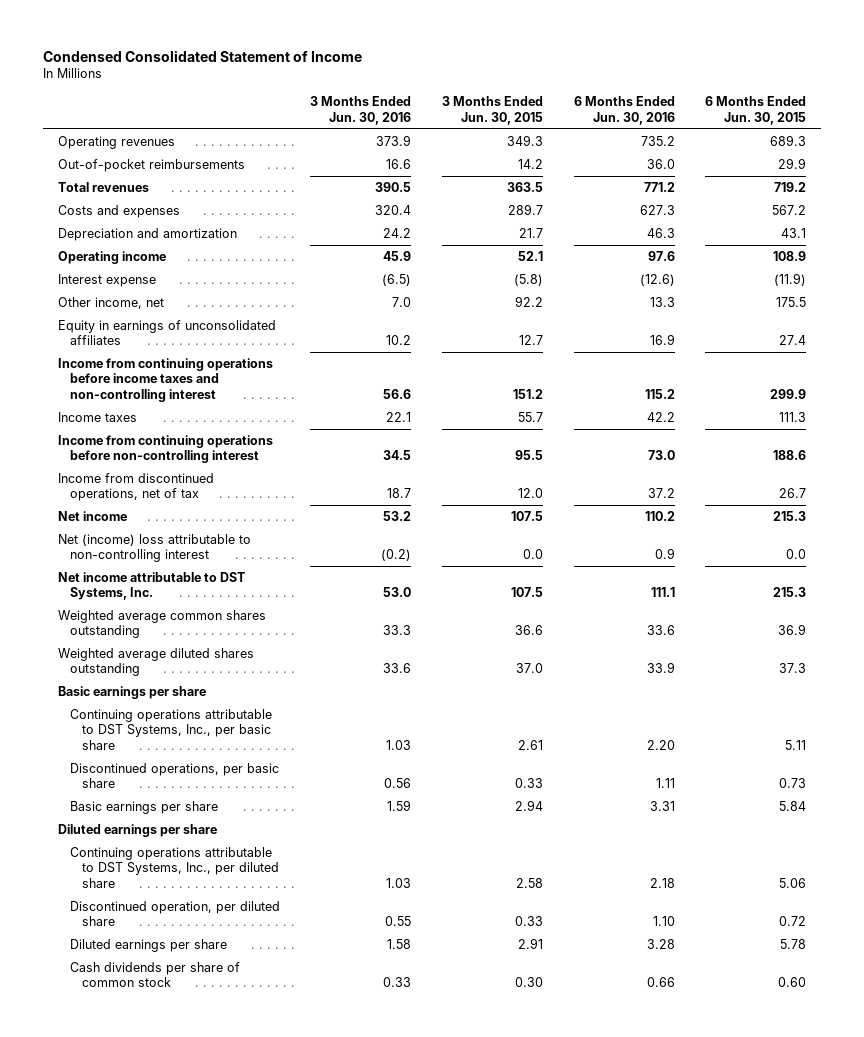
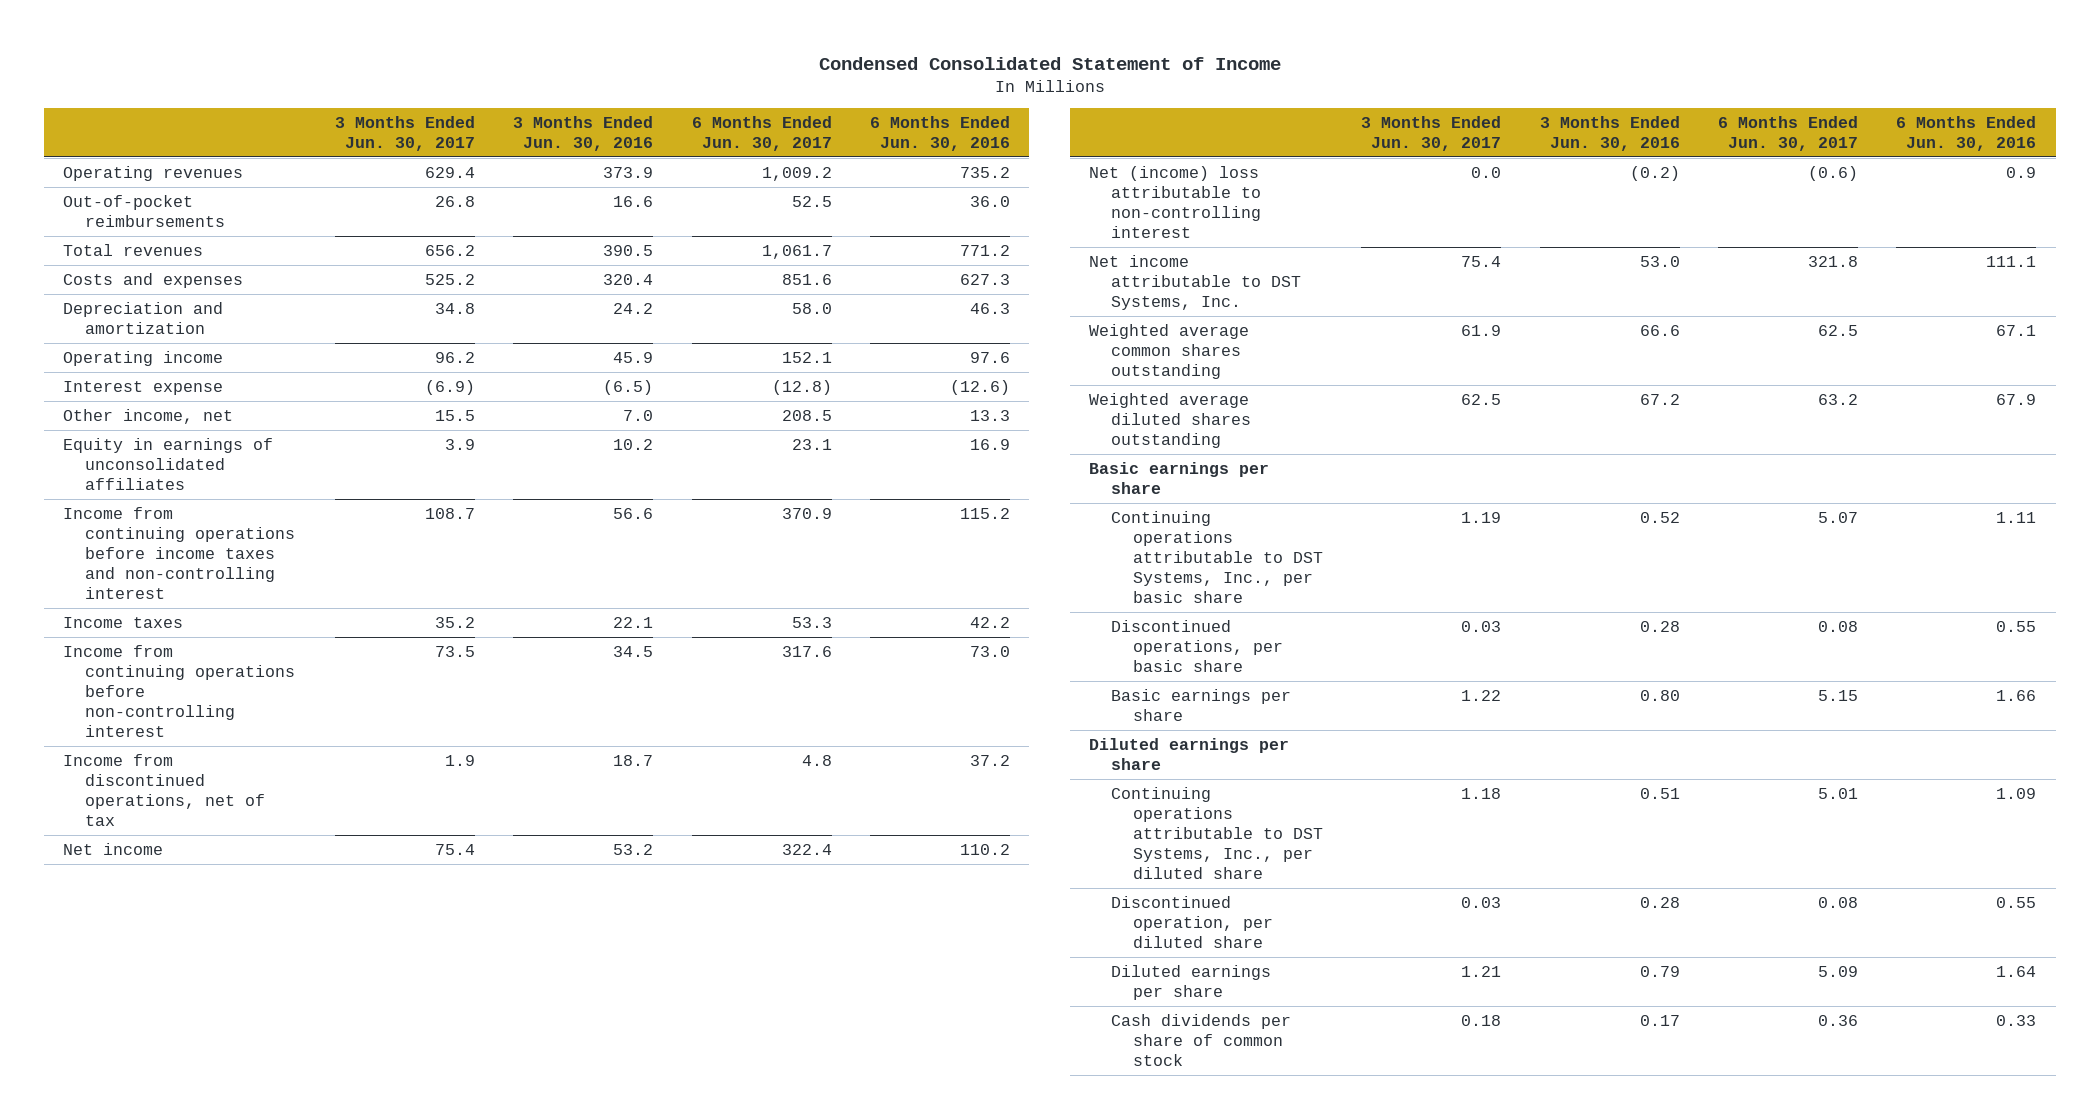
- | 3 Months Ended Jun. 30, 2016 | 3 Months Ended Jun. 30, 2015 | 6 Months Ended Jun. 30, 2016 | 6 Months Ended Jun. 30, 2015
+ | 3 Months Ended Jun. 30, 2017 | 3 Months Ended Jun. 30, 2016 | 6 Months Ended Jun. 30, 2017 | 6 Months Ended Jun. 30, 2016
- Weighted average common shares outstanding | 33.3 | 36.6 | 33.6 | 36.9
- Weighted average diluted shares outstanding | 33.6 | 37.0 | 33.9 | 37.3
+ Weighted average common shares outstanding | 61.9 | 66.6 | 62.5 | 67.1
+ Weighted average diluted shares outstanding | 62.5 | 67.2 | 63.2 | 67.9
- Continuing operations attributable to DST Systems, Inc., per basic share | 1.03 | 2.61 | 2.20 | 5.11
- Discontinued operations, per basic share | 0.56 | 0.33 | 1.11 | 0.73
- Basic earnings per share | 1.59 | 2.94 | 3.31 | 5.84
+ Continuing operations attributable to DST Systems, Inc., per basic share | 1.19 | 0.52 | 5.07 | 1.11
+ Discontinued operations, per basic share | 0.03 | 0.28 | 0.08 | 0.55
+ Basic earnings per share | 1.22 | 0.80 | 5.15 | 1.66
- Continuing operations attributable to DST Systems, Inc., per diluted share | 1.03 | 2.58 | 2.18 | 5.06
- Discontinued operation, per diluted share | 0.55 | 0.33 | 1.10 | 0.72
- Diluted earnings per share | 1.58 | 2.91 | 3.28 | 5.78
- Cash dividends per share of common stock | 0.33 | 0.30 | 0.66 | 0.60
+ Continuing operations attributable to DST Systems, Inc., per diluted share | 1.18 | 0.51 | 5.01 | 1.09
+ Discontinued operation, per diluted share | 0.03 | 0.28 | 0.08 | 0.55
+ Diluted earnings per share | 1.21 | 0.79 | 5.09 | 1.64
+ Cash dividends per share of common stock | 0.18 | 0.17 | 0.36 | 0.33

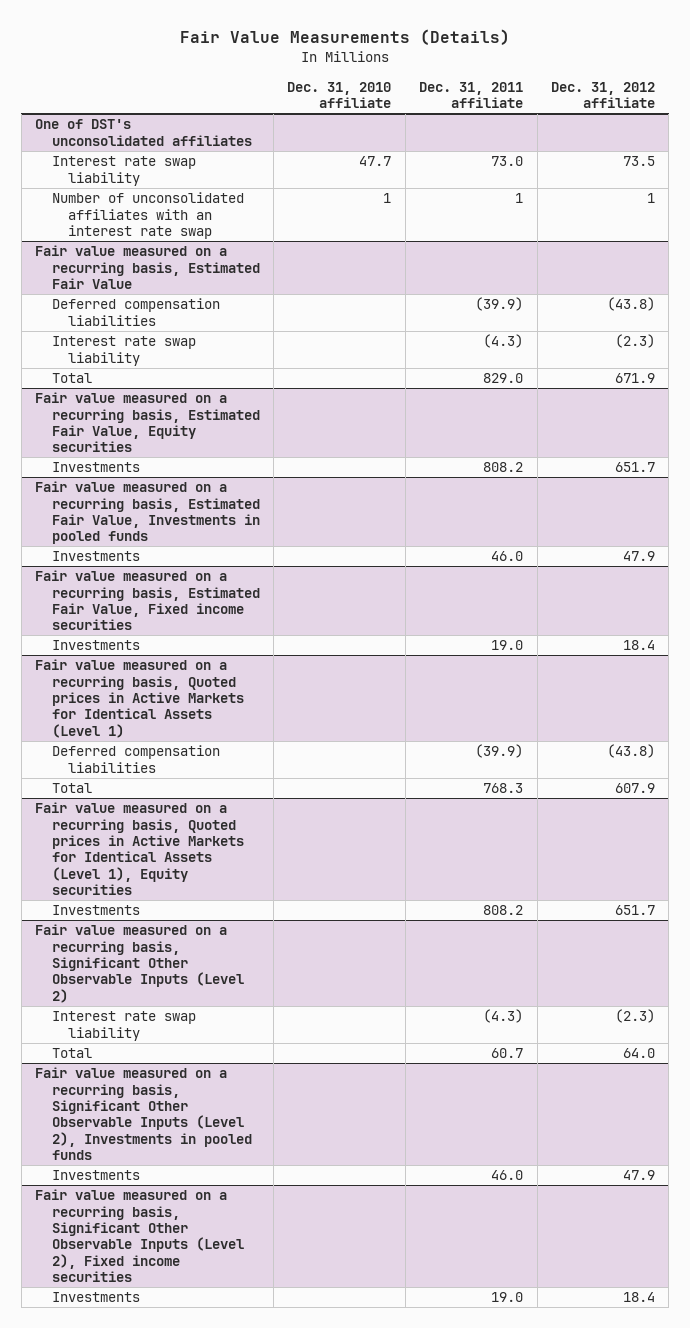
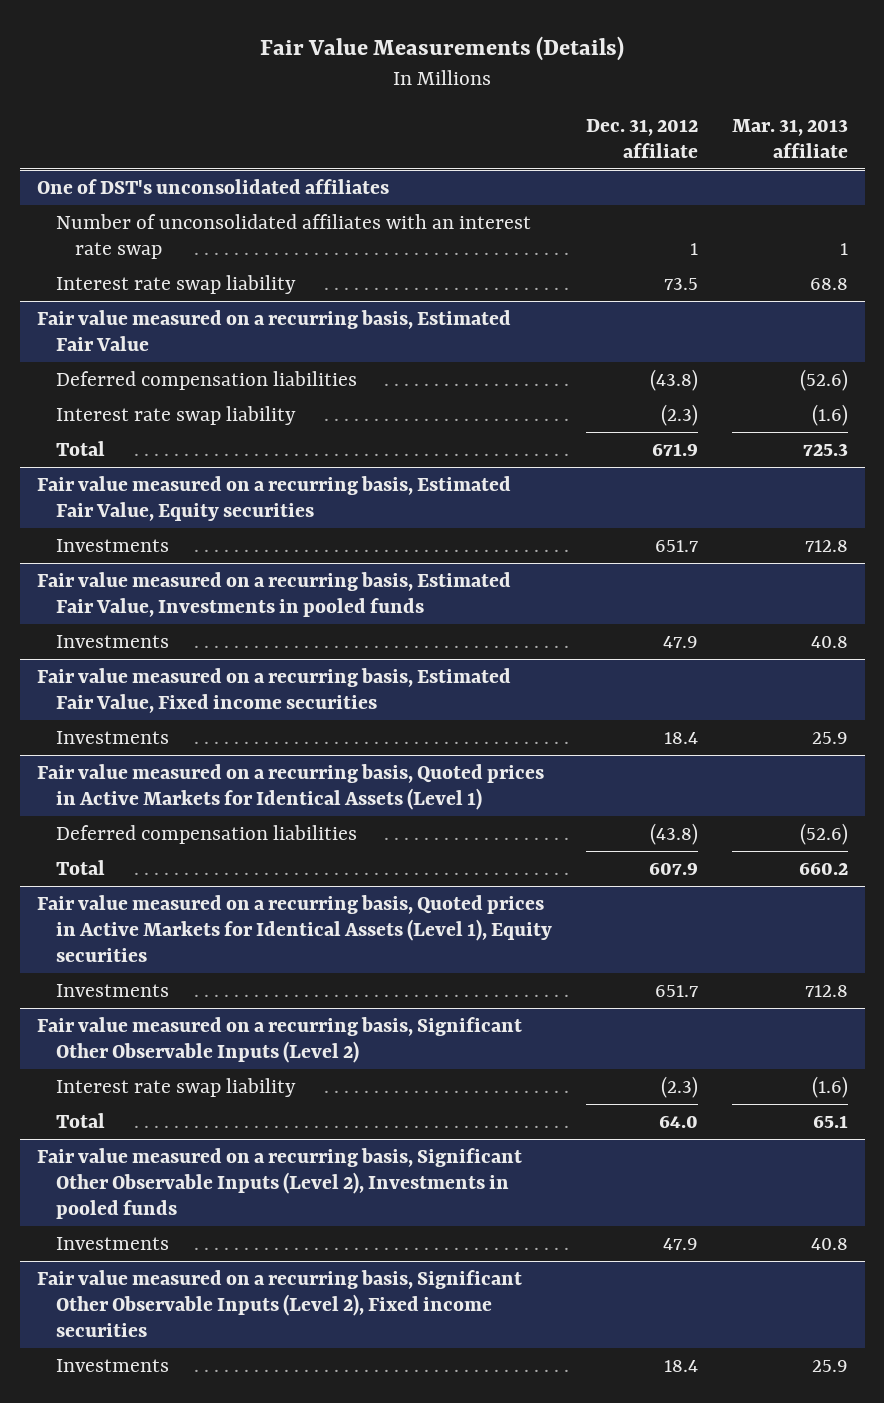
- | Dec. 31, 2010 affiliate | Dec. 31, 2011 affiliate | Dec. 31, 2012 affiliate
+ | Dec. 31, 2012 affiliate | Mar. 31, 2013 affiliate
@ One of DST's unconsolidated affiliates
moved down: Interest rate swap liability | 73.5 | 68.8

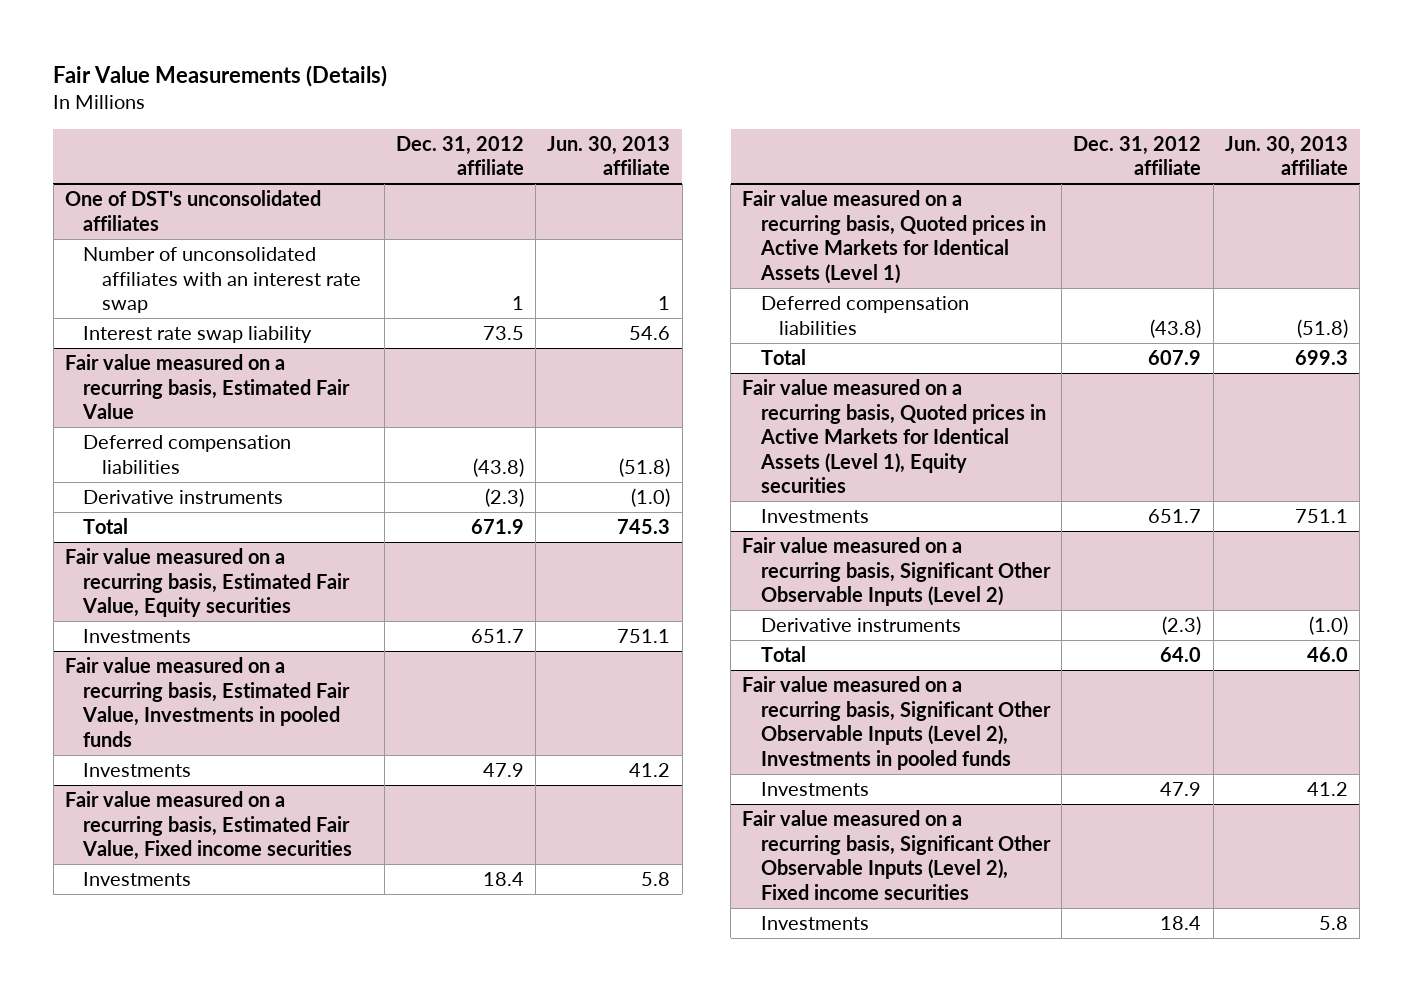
- | Dec. 31, 2012 affiliate | Mar. 31, 2013 affiliate
+ | Dec. 31, 2012 affiliate | Jun. 30, 2013 affiliate
@ Fair value measured on a recurring basis, Estimated Fair Value
- Interest rate swap liability | (2.3) | (1.6)
+ Derivative instruments | (2.3) | (1.0)
@ Fair value measured on a recurring basis, Significant Other Observable Inputs (Level 2)
- Interest rate swap liability | (2.3) | (1.6)
+ Derivative instruments | (2.3) | (1.0)

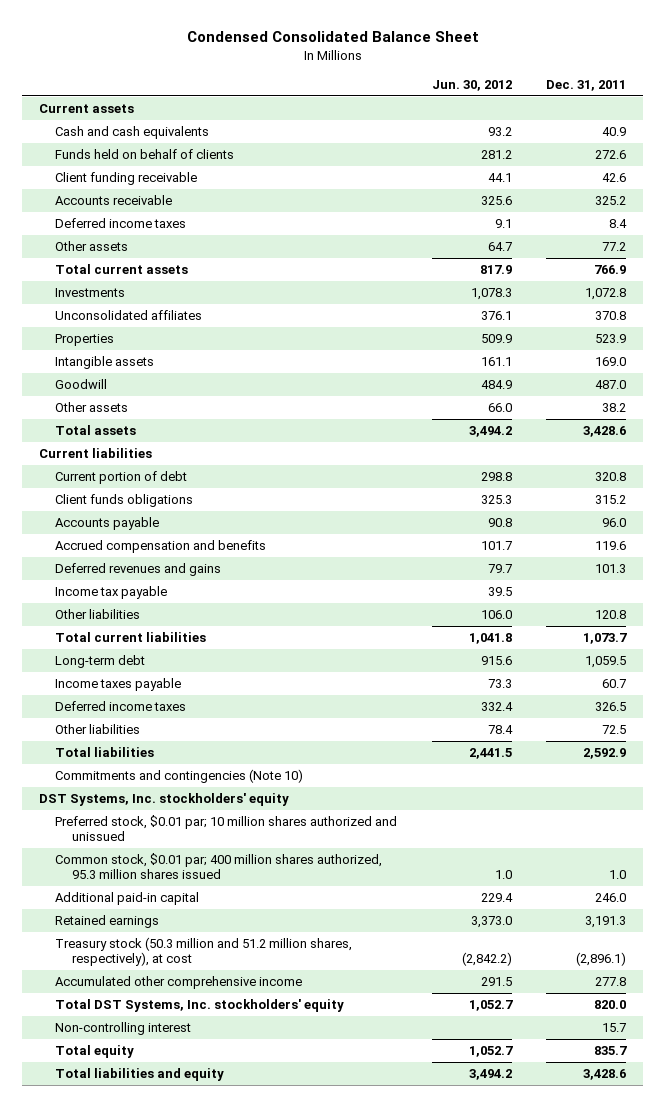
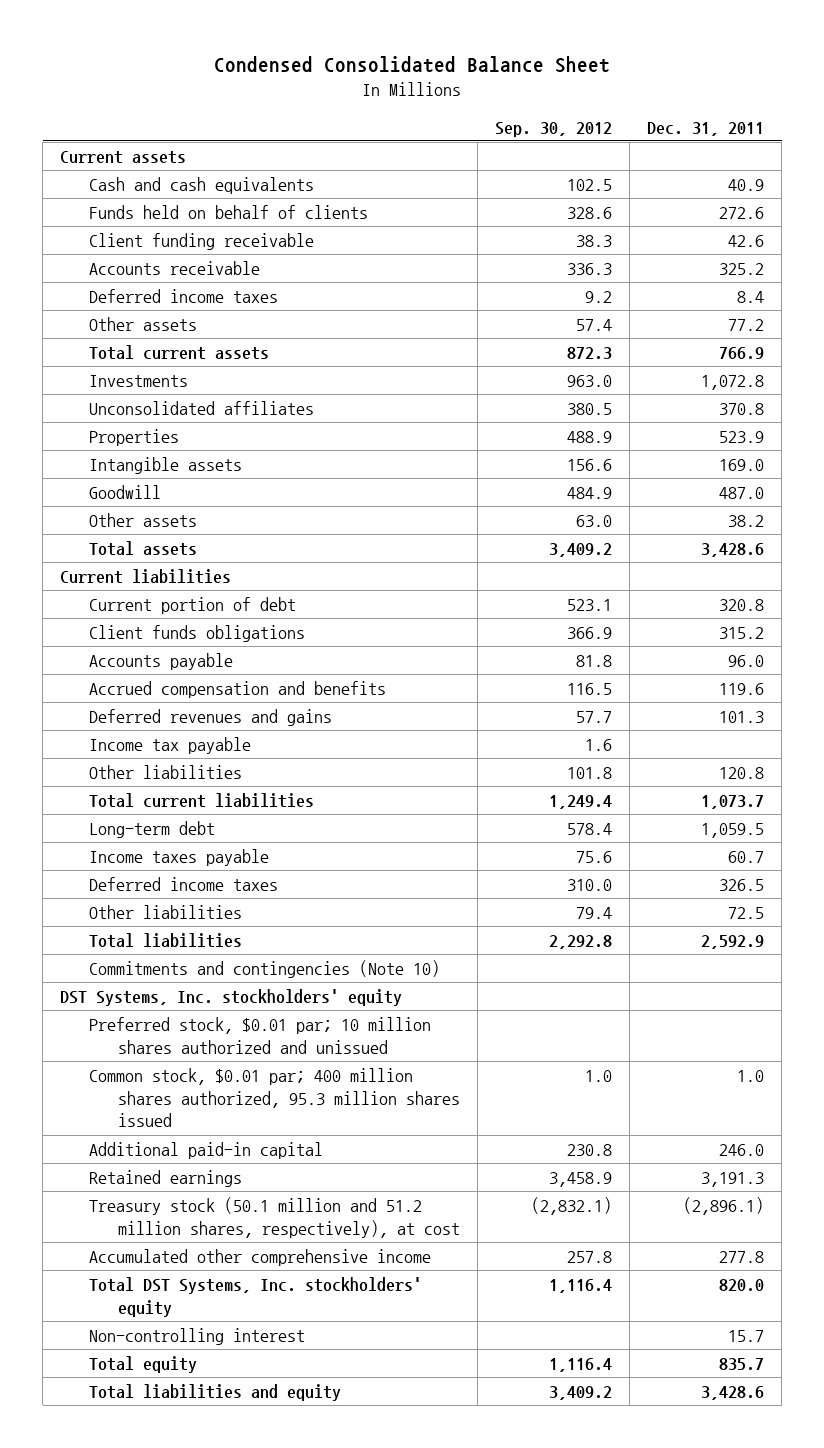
- | Jun. 30, 2012 | Dec. 31, 2011
+ | Sep. 30, 2012 | Dec. 31, 2011
- Treasury stock (50.3 million and 51.2 million shares, respectively), at cost | (2,842.2) | (2,896.1)
+ Treasury stock (50.1 million and 51.2 million shares, respectively), at cost | (2,832.1) | (2,896.1)

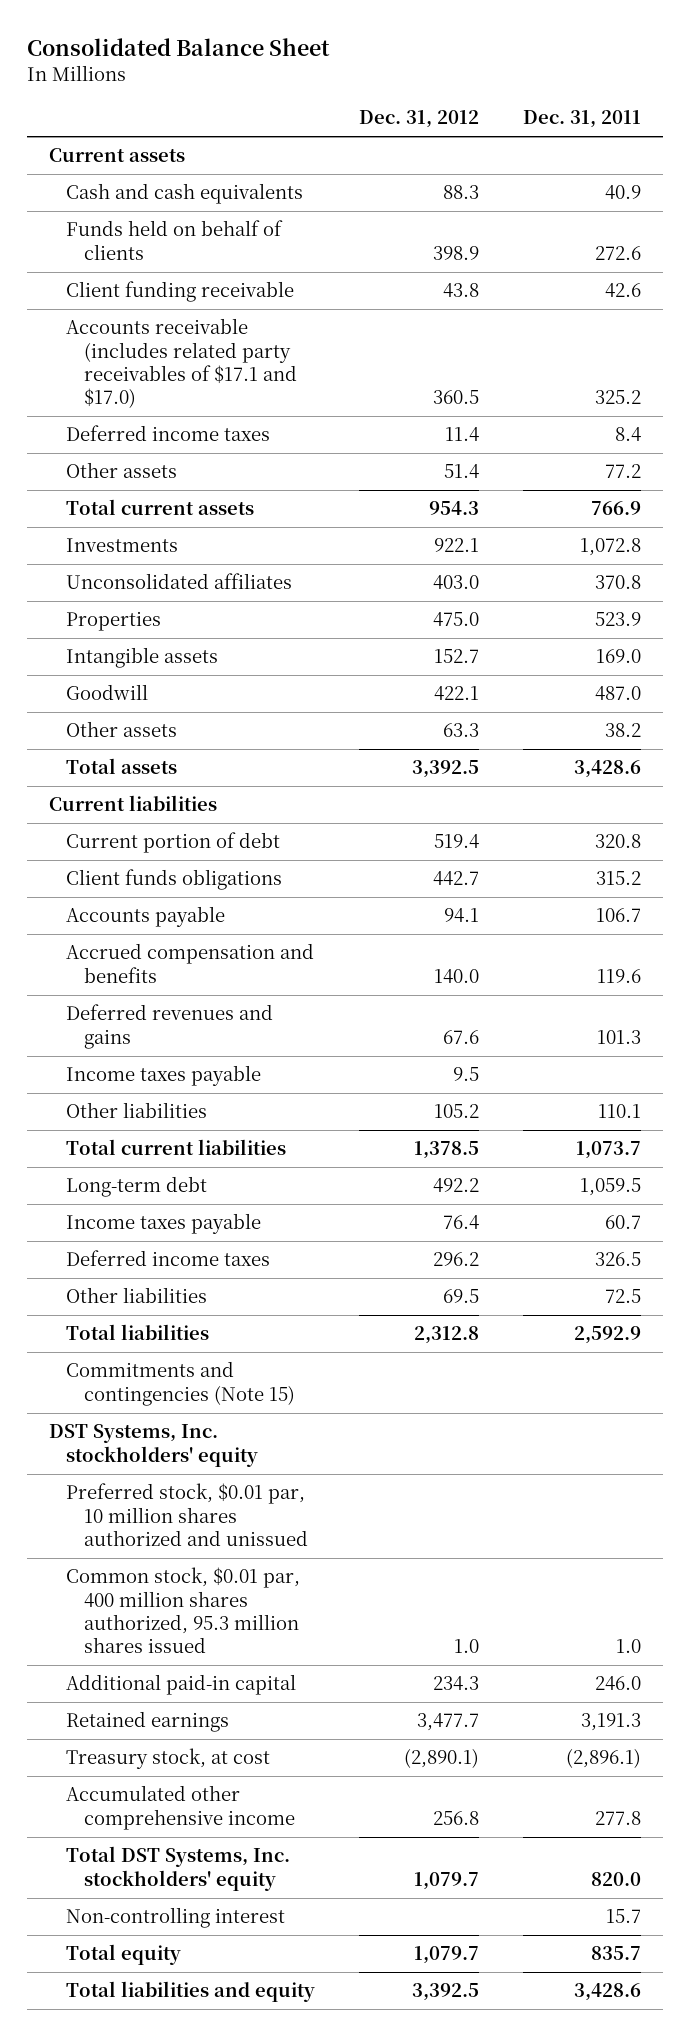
- Condensed Consolidated Balance Sheet
+ Consolidated Balance Sheet
- | Sep. 30, 2012 | Dec. 31, 2011
+ | Dec. 31, 2012 | Dec. 31, 2011
- Accounts receivable | 336.3 | 325.2
+ Accounts receivable (includes related party receivables of $17.1 and $17.0) | 360.5 | 325.2
- Accounts payable | 81.8 | 96.0
+ Accounts payable | 94.1 | 106.7
- Income tax payable | 1.6 |
- Other liabilities | 101.8 | 120.8
+ Income taxes payable | 9.5 |
+ Other liabilities | 105.2 | 110.1
- Commitments and contingencies (Note 10)
+ Commitments and contingencies (Note 15)
- Preferred stock, $0.01 par; 10 million shares authorized and unissued
- Common stock, $0.01 par; 400 million shares authorized, 95.3 million shares issued | 1.0 | 1.0
+ Preferred stock, $0.01 par, 10 million shares authorized and unissued
+ Common stock, $0.01 par, 400 million shares authorized, 95.3 million shares issued | 1.0 | 1.0
- Treasury stock (50.1 million and 51.2 million shares, respectively), at cost | (2,832.1) | (2,896.1)
+ Treasury stock, at cost | (2,890.1) | (2,896.1)

